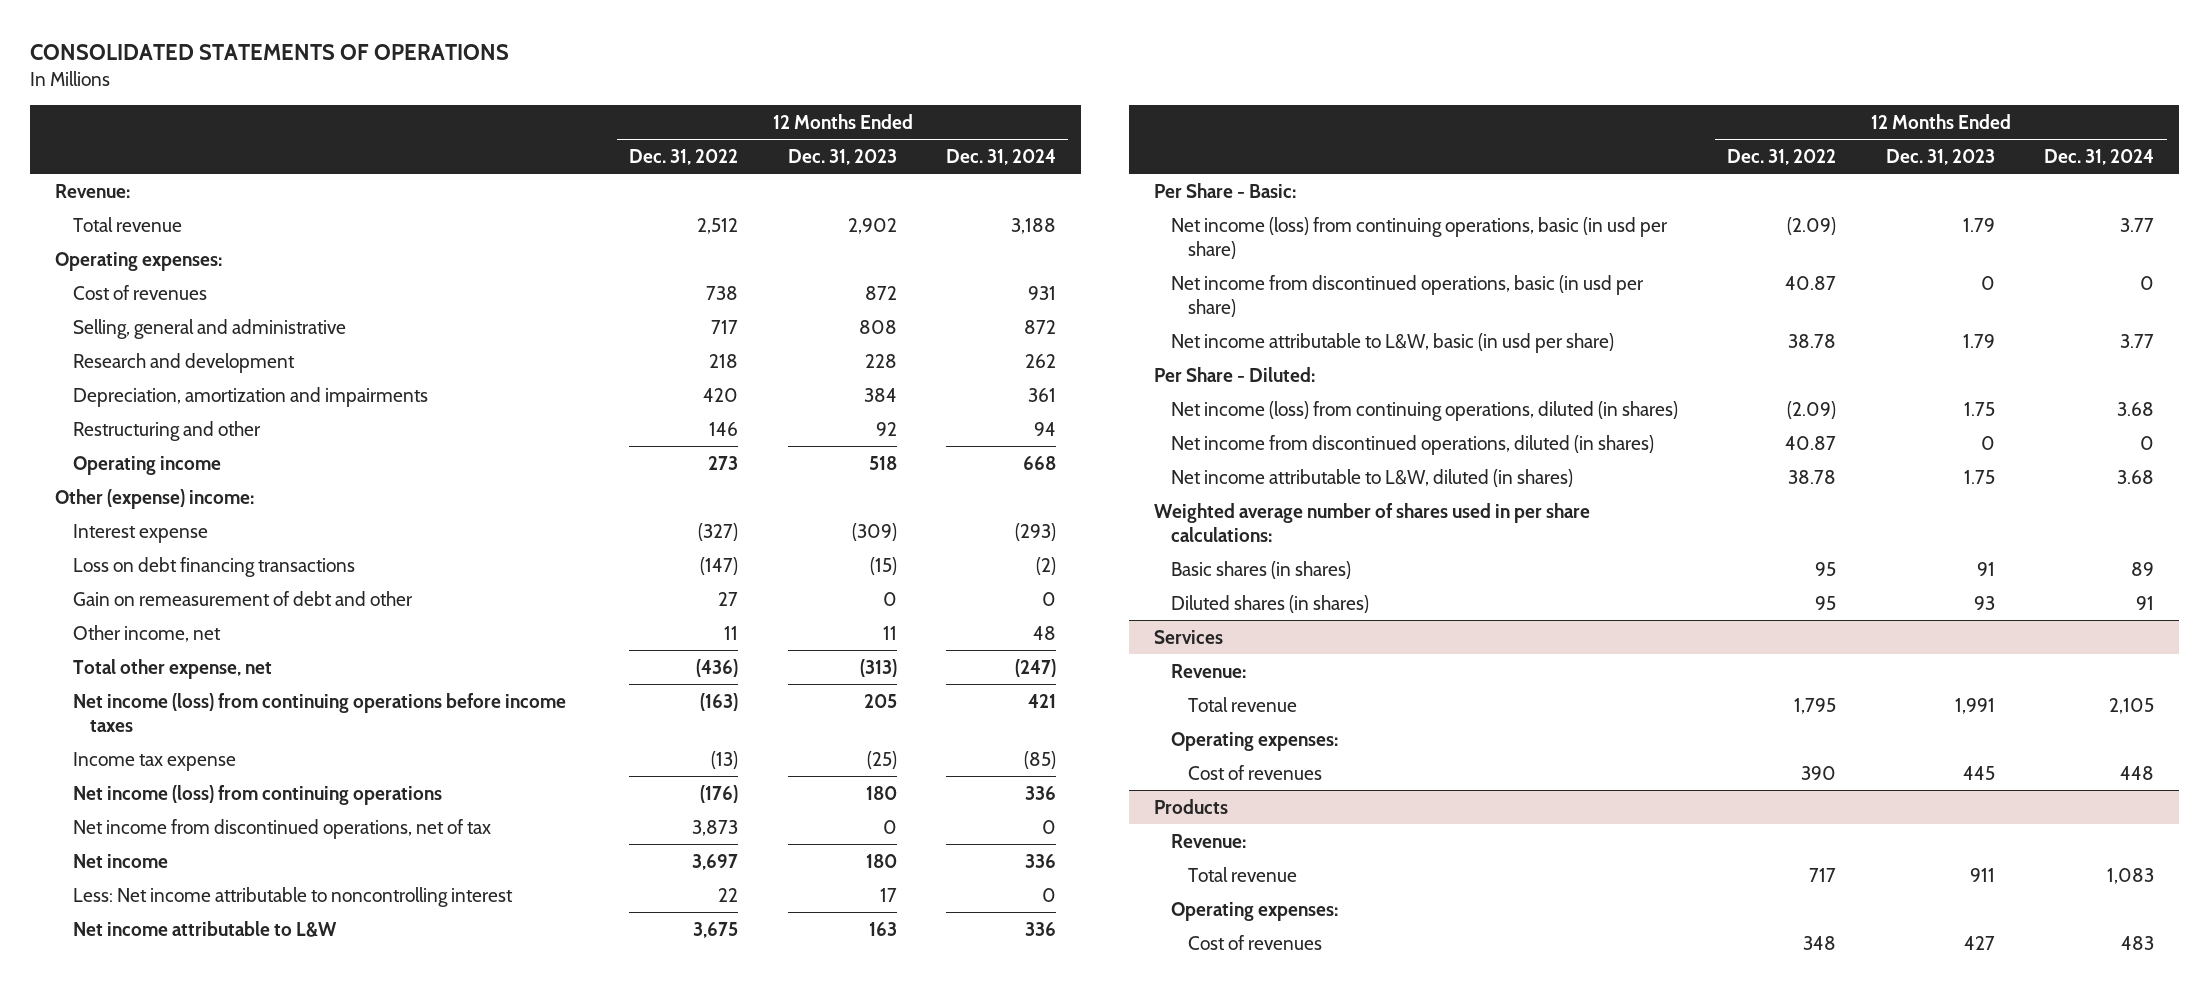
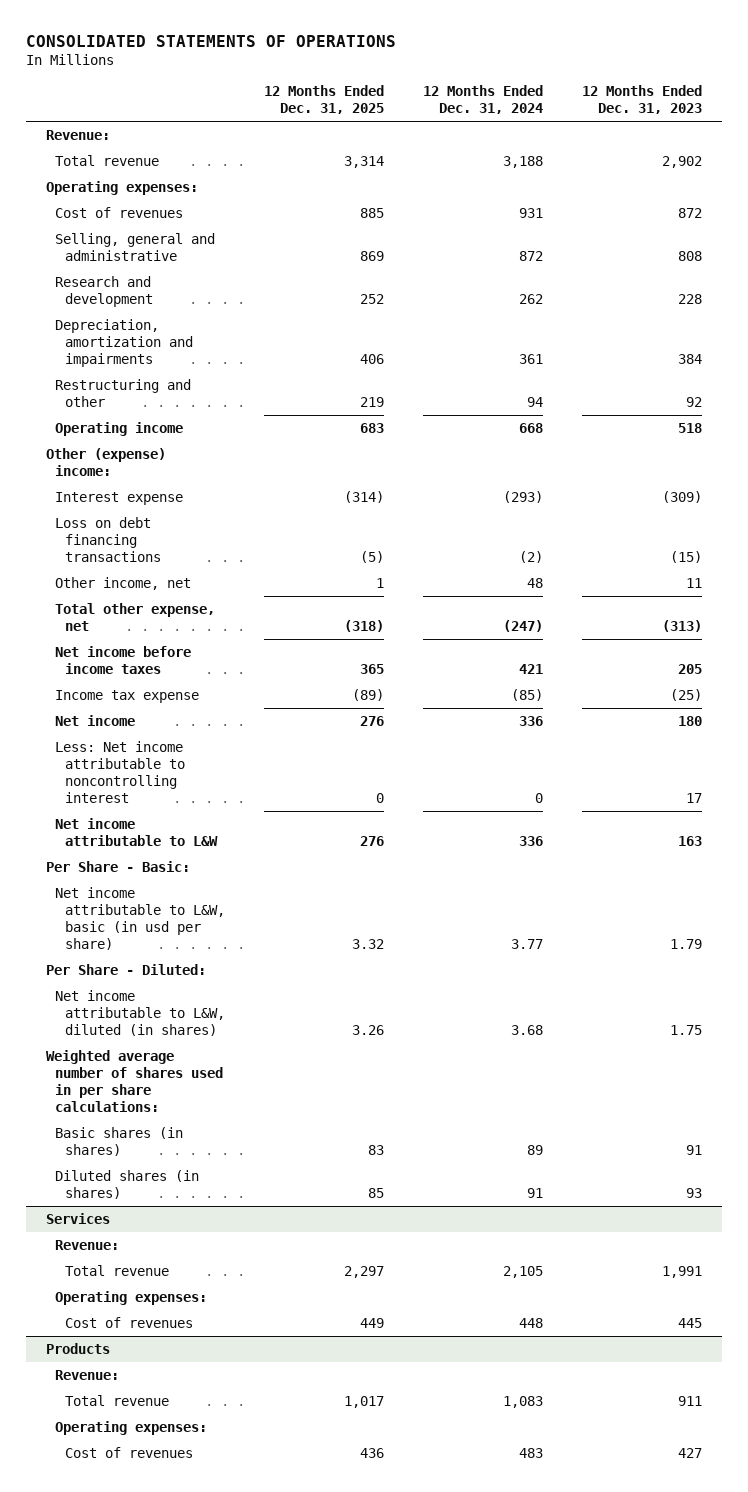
- | 12 Months Ended Dec. 31, 2022 | 12 Months Ended Dec. 31, 2023 | 12 Months Ended Dec. 31, 2024
+ | 12 Months Ended Dec. 31, 2025 | 12 Months Ended Dec. 31, 2024 | 12 Months Ended Dec. 31, 2023
- Gain on remeasurement of debt and other | 27 | 0 | 0
- Net income (loss) from continuing operations before income taxes | (163) | 205 | 421
+ Net income before income taxes | 365 | 421 | 205
- Net income (loss) from continuing operations | (176) | 180 | 336
- Net income from discontinued operations, net of tax | 3,873 | 0 | 0
- Net income (loss) from continuing operations, basic (in usd per share) | (2.09) | 1.79 | 3.77
- Net income from discontinued operations, basic (in usd per share) | 40.87 | 0 | 0
- Net income (loss) from continuing operations, diluted (in shares) | (2.09) | 1.75 | 3.68
- Net income from discontinued operations, diluted (in shares) | 40.87 | 0 | 0

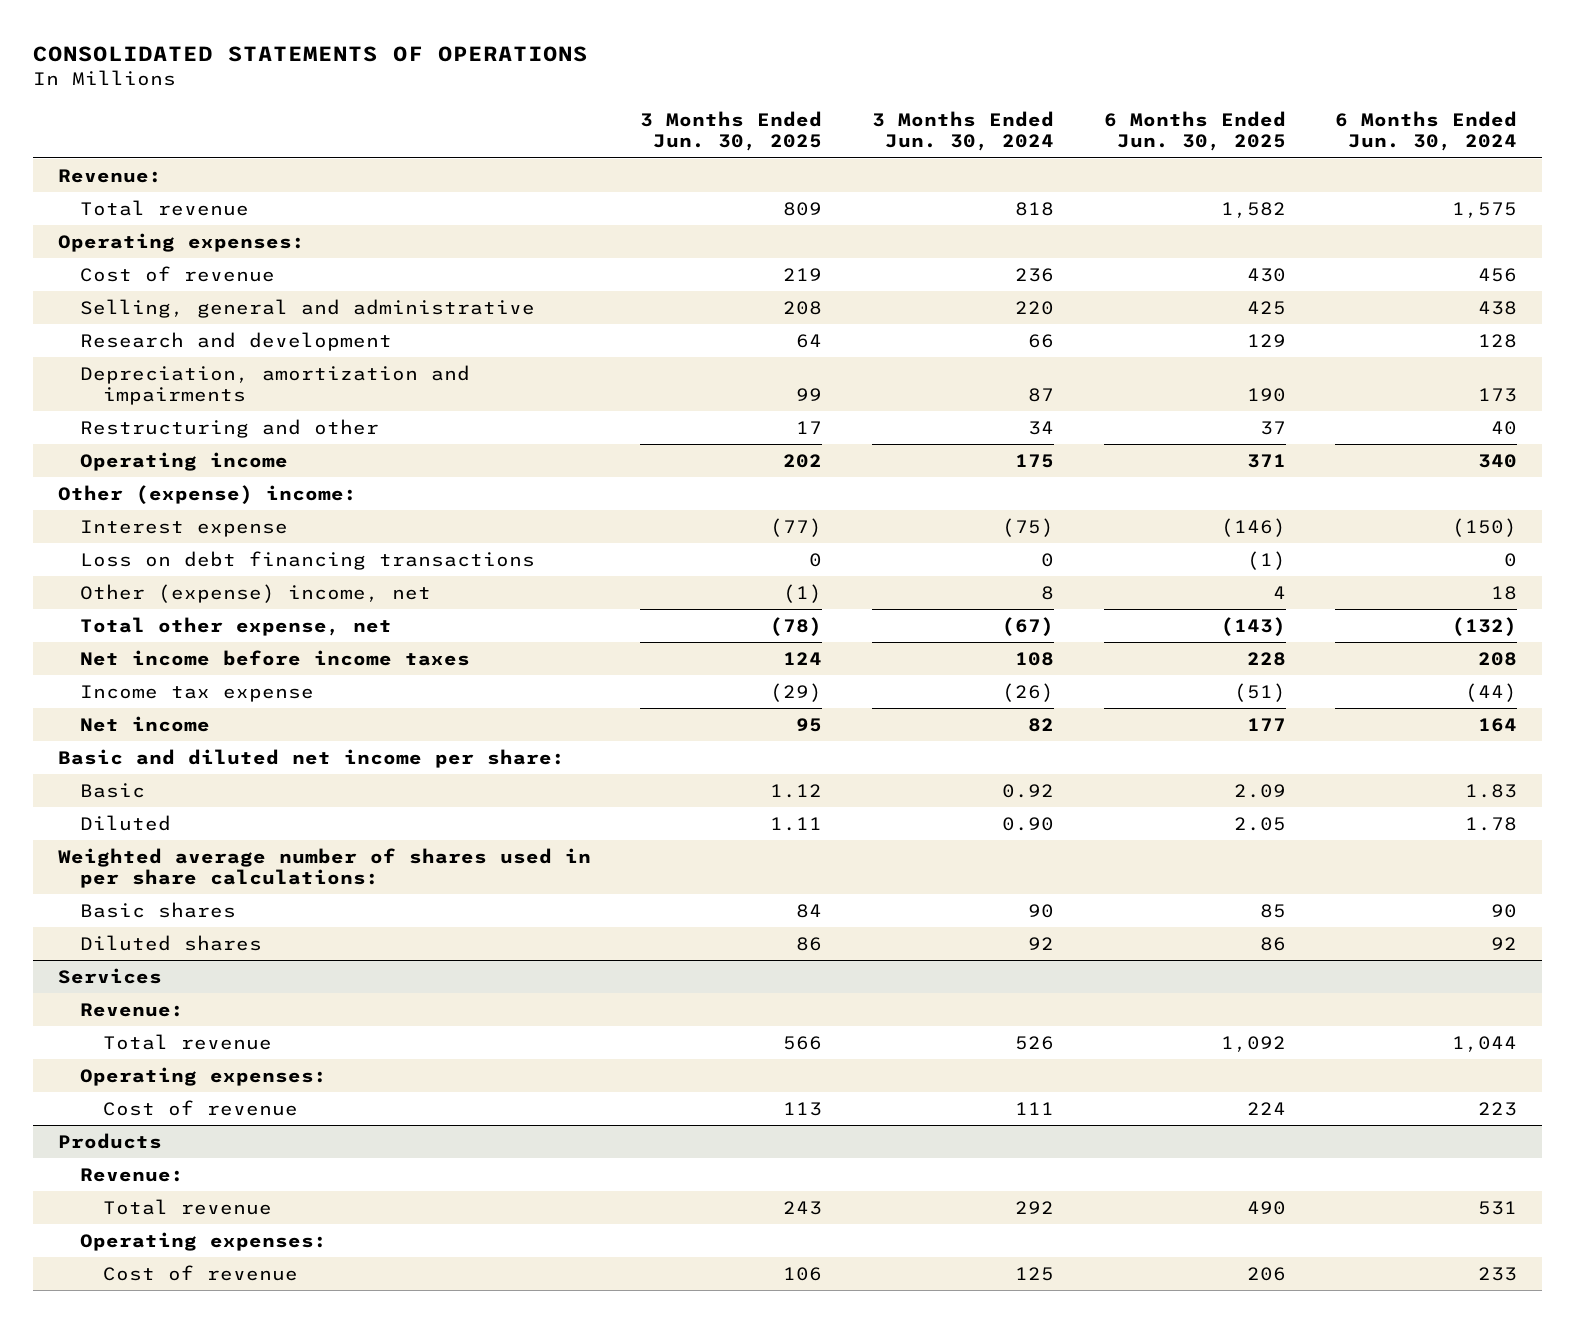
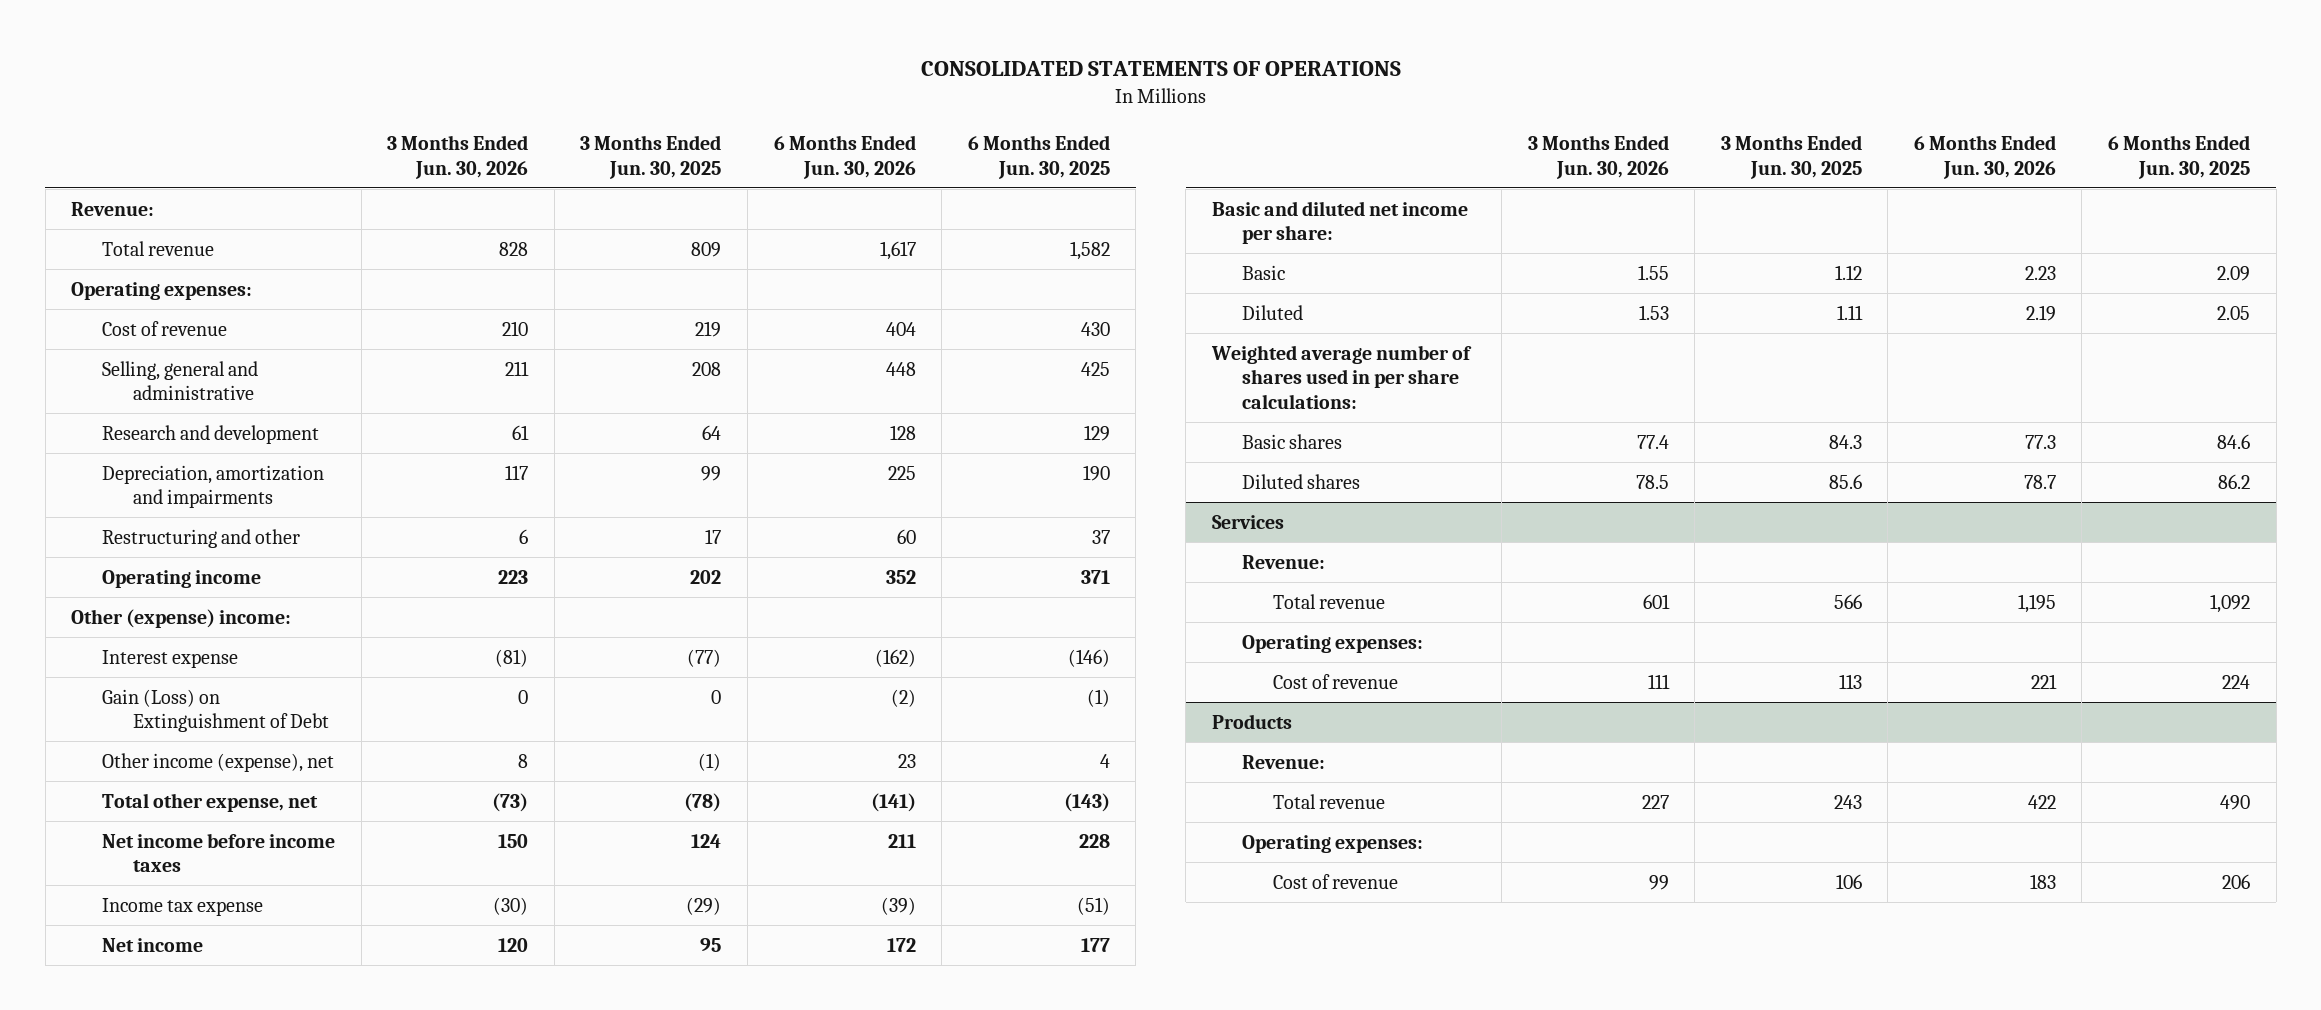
- | 3 Months Ended Jun. 30, 2025 | 3 Months Ended Jun. 30, 2024 | 6 Months Ended Jun. 30, 2025 | 6 Months Ended Jun. 30, 2024
+ | 3 Months Ended Jun. 30, 2026 | 3 Months Ended Jun. 30, 2025 | 6 Months Ended Jun. 30, 2026 | 6 Months Ended Jun. 30, 2025
- Loss on debt financing transactions | 0 | 0 | (1) | 0
- Other (expense) income, net | (1) | 8 | 4 | 18
+ Gain (Loss) on Extinguishment of Debt | 0 | 0 | (2) | (1)
+ Other income (expense), net | 8 | (1) | 23 | 4
- Basic shares | 84 | 90 | 85 | 90
- Diluted shares | 86 | 92 | 86 | 92
+ Basic shares | 77.4 | 84.3 | 77.3 | 84.6
+ Diluted shares | 78.5 | 85.6 | 78.7 | 86.2

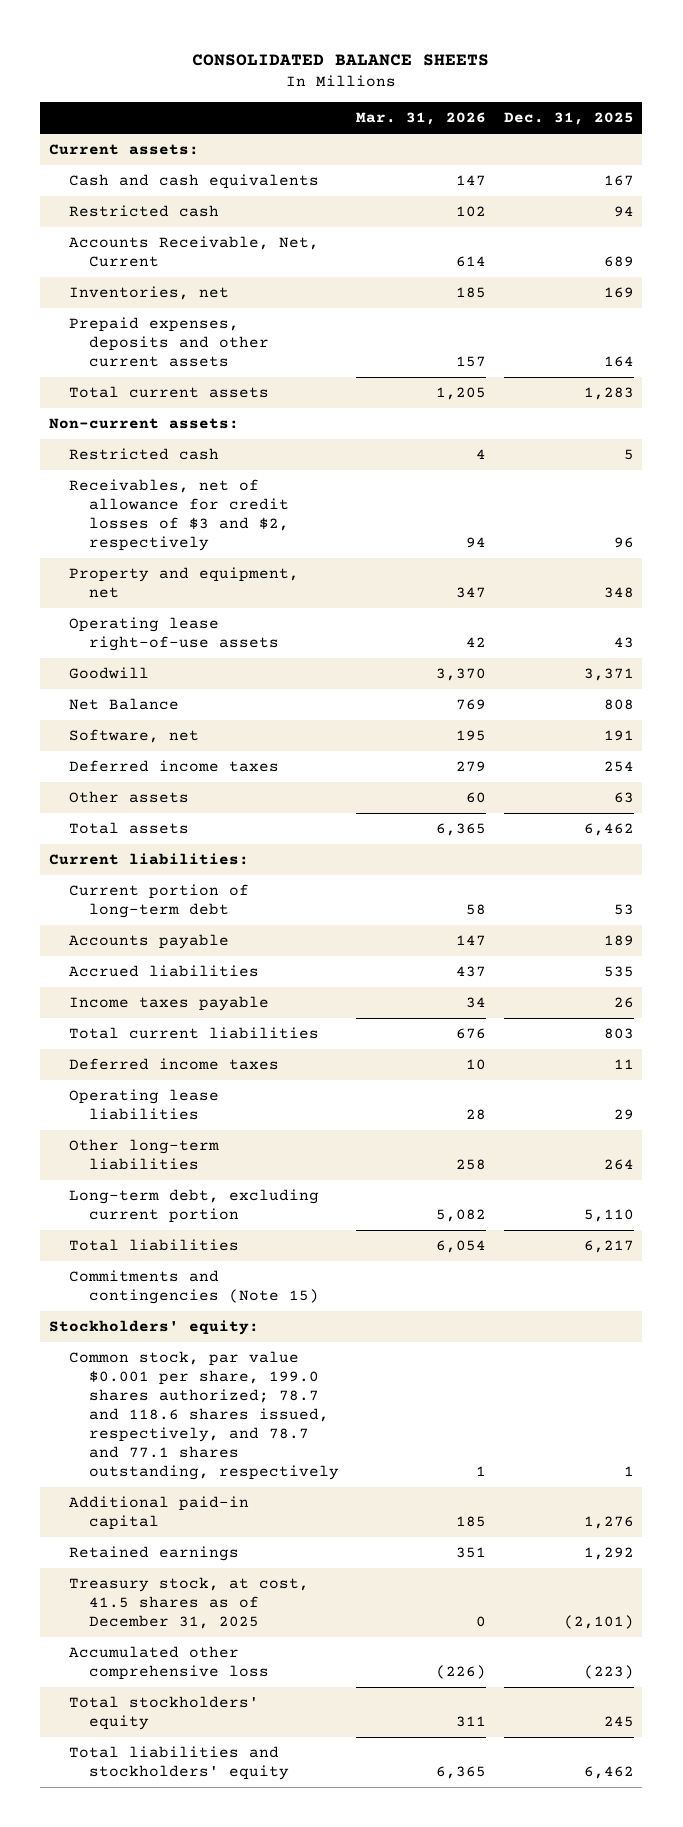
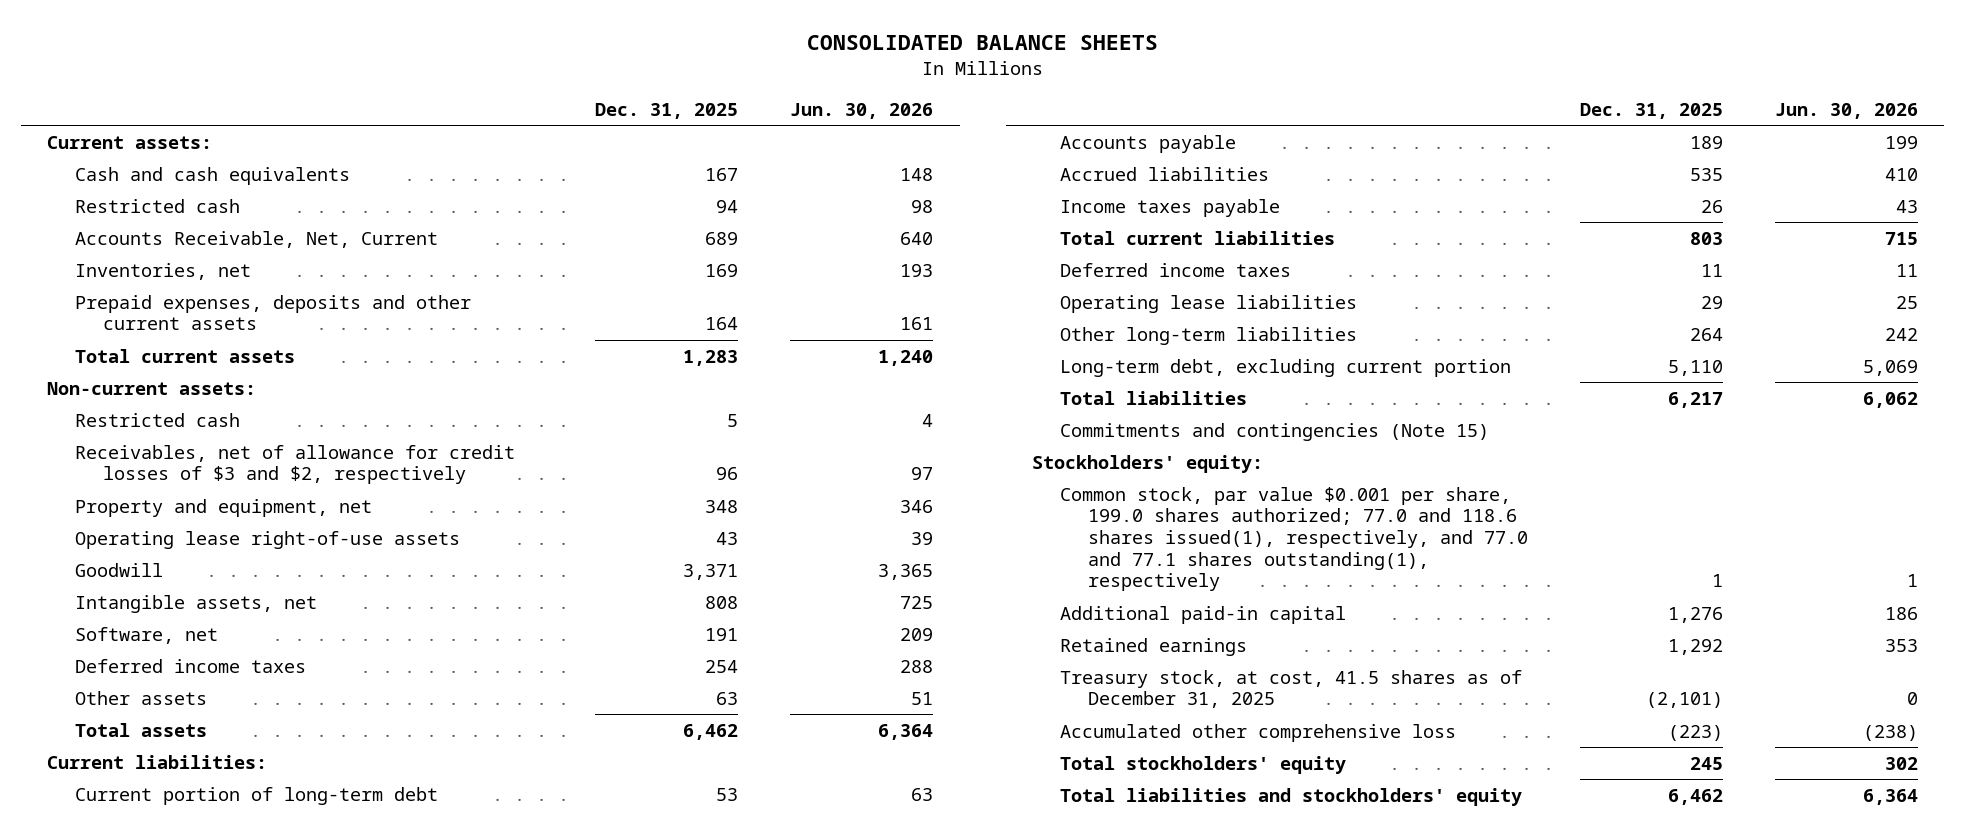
- | Mar. 31, 2026 | Dec. 31, 2025
+ | Dec. 31, 2025 | Jun. 30, 2026
- Net Balance | 769 | 808
+ Intangible assets, net | 808 | 725
- Common stock, par value $0.001 per share, 199.0 shares authorized; 78.7 and 118.6 shares issued, respectively, and 78.7 and 77.1 shares outstanding, respectively | 1 | 1
+ Common stock, par value $0.001 per share, 199.0 shares authorized; 77.0 and 118.6 shares issued(1), respectively, and 77.0 and 77.1 shares outstanding(1), respectively | 1 | 1

